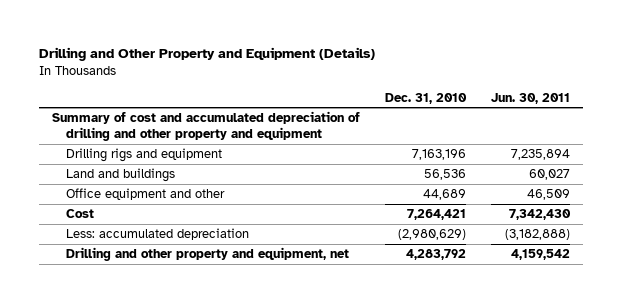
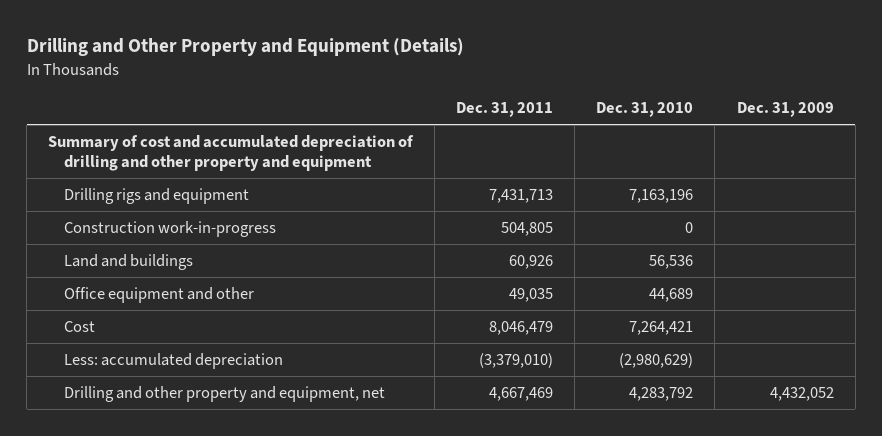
- | Dec. 31, 2010 | Jun. 30, 2011
+ | Dec. 31, 2011 | Dec. 31, 2010 | Dec. 31, 2009
+ Construction work-in-progress | 504,805 | 0 |

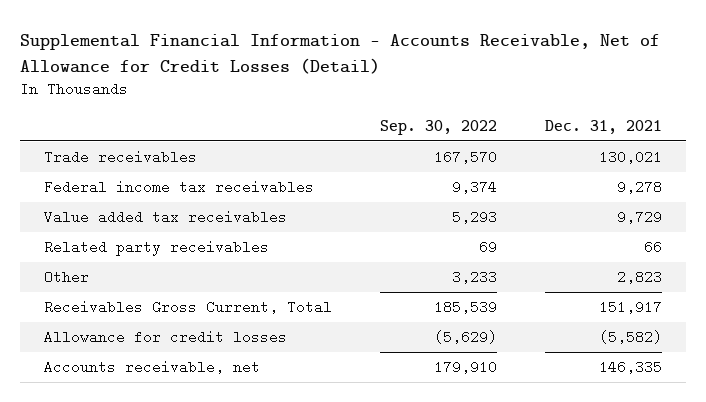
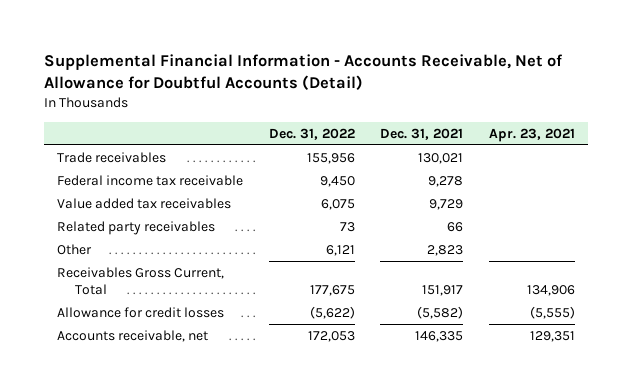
- Supplemental Financial Information - Accounts Receivable, Net of Allowance for Credit Losses (Detail)
+ Supplemental Financial Information - Accounts Receivable, Net of Allowance for Doubtful Accounts (Detail)
- | Sep. 30, 2022 | Dec. 31, 2021
+ | Dec. 31, 2022 | Dec. 31, 2021 | Apr. 23, 2021
- Federal income tax receivables | 9,374 | 9,278
+ Federal income tax receivable | 9,450 | 9,278 |

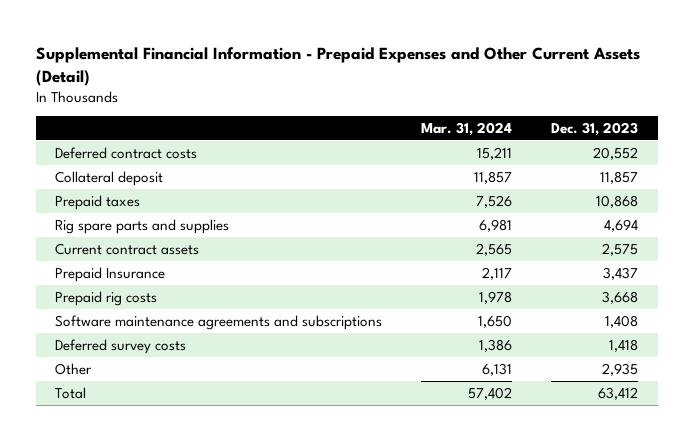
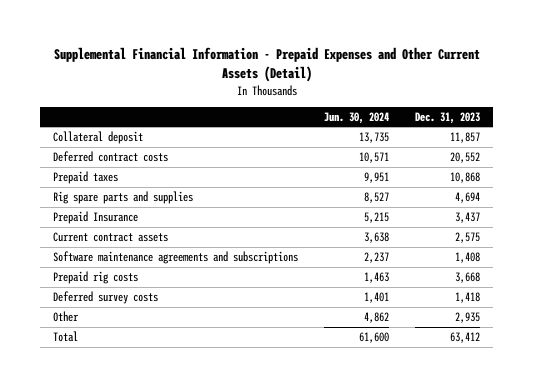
- | Mar. 31, 2024 | Dec. 31, 2023
+ | Jun. 30, 2024 | Dec. 31, 2023
moved down: Deferred contract costs | 10,571 | 20,552
moved down: Current contract assets | 3,638 | 2,575
moved down: Prepaid rig costs | 1,463 | 3,668

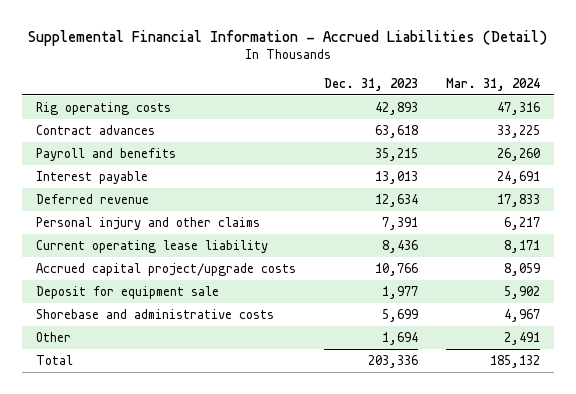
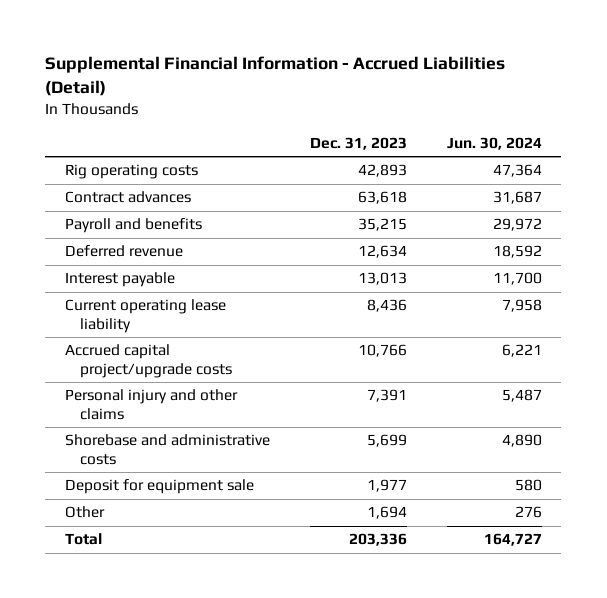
- | Dec. 31, 2023 | Mar. 31, 2024
+ | Dec. 31, 2023 | Jun. 30, 2024
moved down: Interest payable | 13,013 | 11,700
moved down: Personal injury and other claims | 7,391 | 5,487
moved down: Deposit for equipment sale | 1,977 | 580

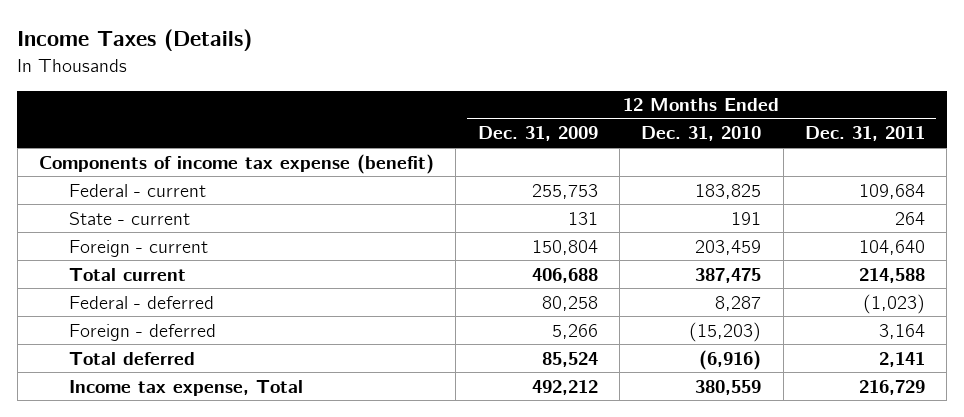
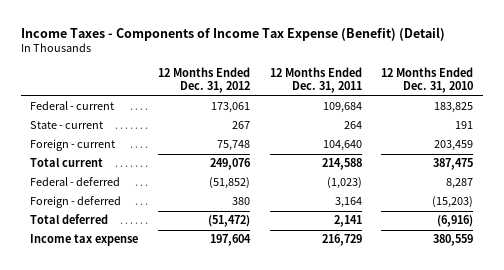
- Income Taxes (Details)
+ Income Taxes - Components of Income Tax Expense (Benefit) (Detail)
- | 12 Months Ended Dec. 31, 2009 | 12 Months Ended Dec. 31, 2010 | 12 Months Ended Dec. 31, 2011
+ | 12 Months Ended Dec. 31, 2012 | 12 Months Ended Dec. 31, 2011 | 12 Months Ended Dec. 31, 2010
- Components of income tax expense (benefit)
- Income tax expense, Total | 492,212 | 380,559 | 216,729
+ Income tax expense | 197,604 | 216,729 | 380,559

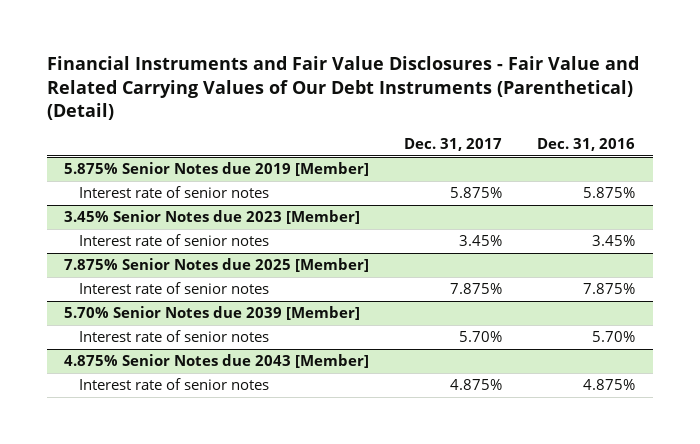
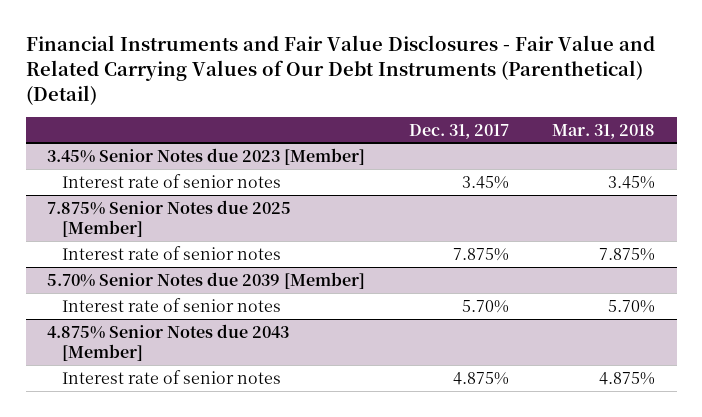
- | Dec. 31, 2017 | Dec. 31, 2016
+ | Dec. 31, 2017 | Mar. 31, 2018
- 5.875% Senior Notes due 2019 [Member]
- Interest rate of senior notes | 5.875% | 5.875%

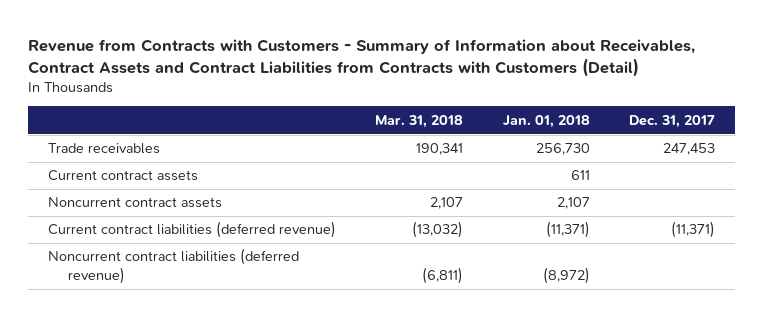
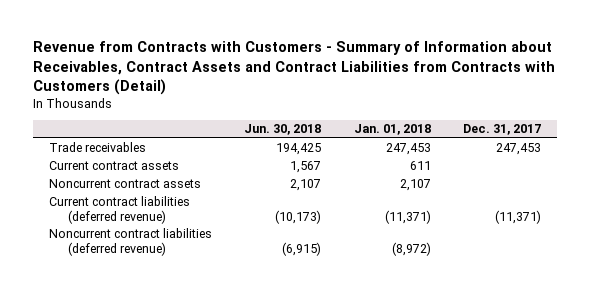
- | Mar. 31, 2018 | Jan. 01, 2018 | Dec. 31, 2017
+ | Jun. 30, 2018 | Jan. 01, 2018 | Dec. 31, 2017
- Trade receivables | 190,341 | 256,730 | 247,453
+ Trade receivables | 194,425 | 247,453 | 247,453

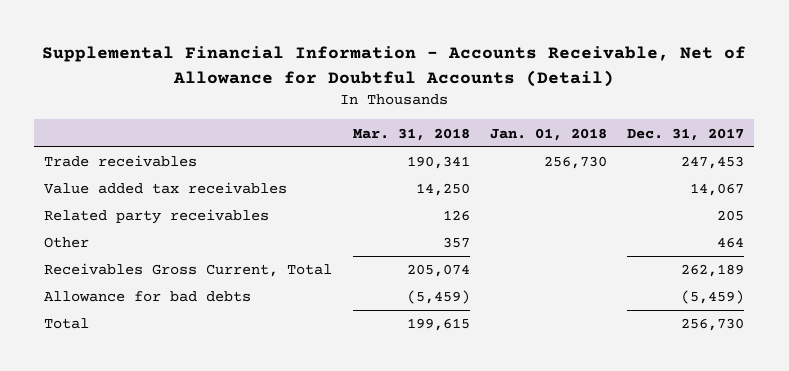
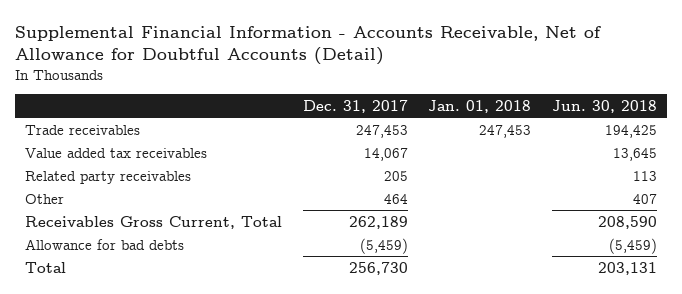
- | Mar. 31, 2018 | Jan. 01, 2018 | Dec. 31, 2017
+ | Dec. 31, 2017 | Jan. 01, 2018 | Jun. 30, 2018
- Trade receivables | 190,341 | 256,730 | 247,453
+ Trade receivables | 247,453 | 247,453 | 194,425

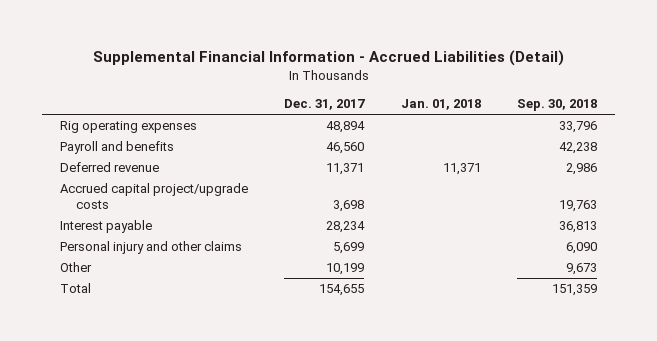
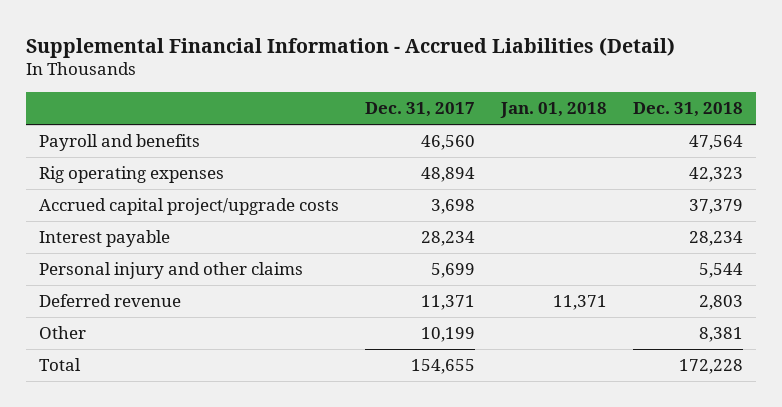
- | Dec. 31, 2017 | Jan. 01, 2018 | Sep. 30, 2018
+ | Dec. 31, 2017 | Jan. 01, 2018 | Dec. 31, 2018
moved down: Rig operating expenses | 48,894 | | 42,323
moved down: Deferred revenue | 11,371 | 11,371 | 2,803

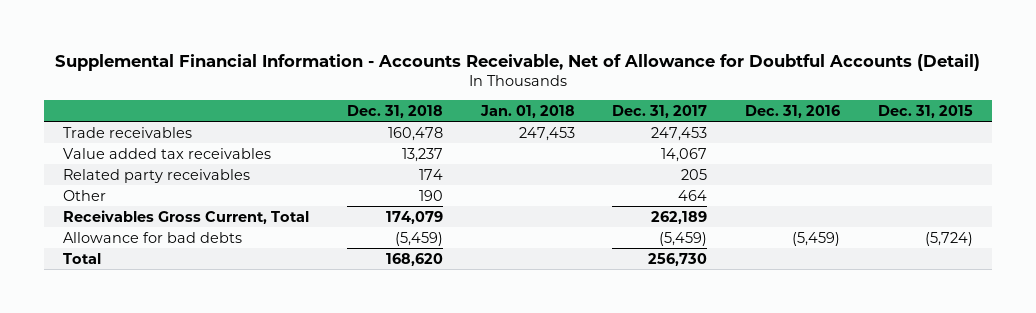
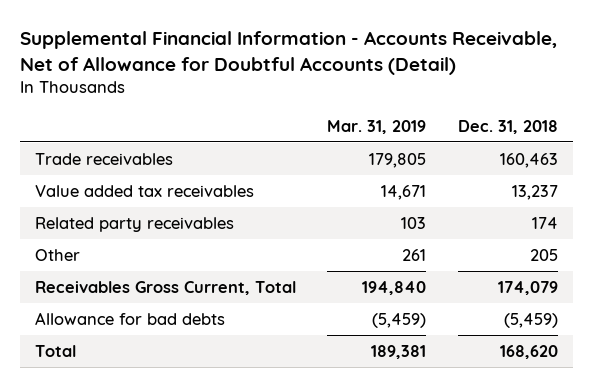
- | Dec. 31, 2018 | Jan. 01, 2018 | Dec. 31, 2017 | Dec. 31, 2016 | Dec. 31, 2015
+ | Mar. 31, 2019 | Dec. 31, 2018
- Trade receivables | 160,478 | 247,453 | 247,453 | |
+ Trade receivables | 179,805 | 160,463
- Other | 190 | | 464 | |
+ Other | 261 | 205

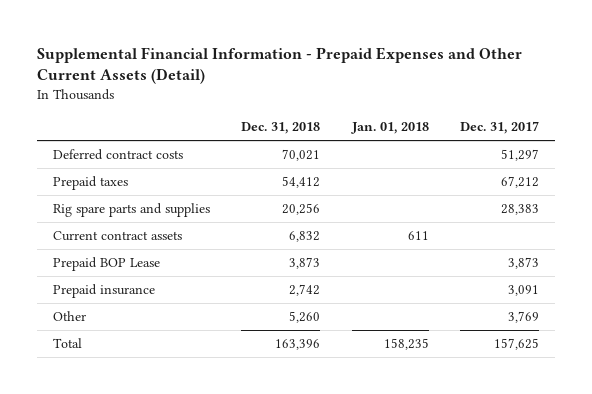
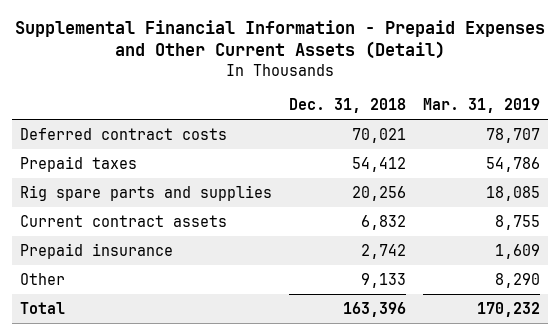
- | Dec. 31, 2018 | Jan. 01, 2018 | Dec. 31, 2017
+ | Dec. 31, 2018 | Mar. 31, 2019
- Prepaid BOP Lease | 3,873 | | 3,873
- Other | 5,260 | | 3,769
+ Other | 9,133 | 8,290

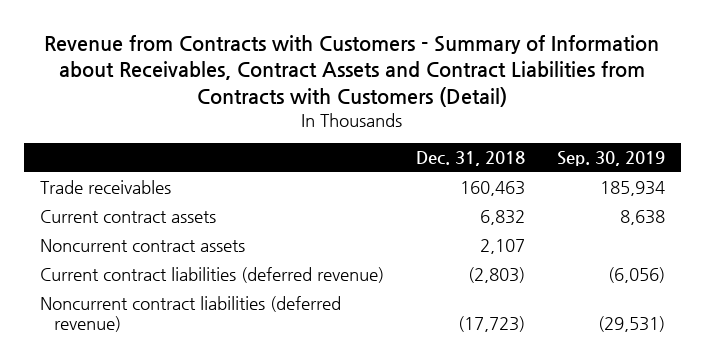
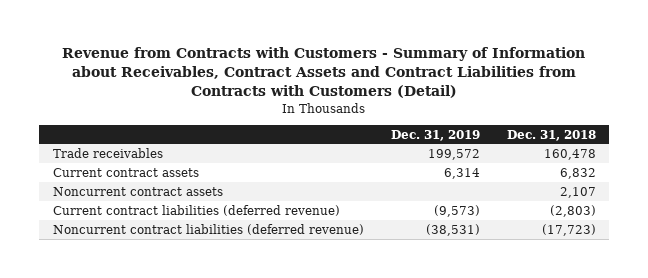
- | Dec. 31, 2018 | Sep. 30, 2019
+ | Dec. 31, 2019 | Dec. 31, 2018
- Trade receivables | 160,463 | 185,934
+ Trade receivables | 199,572 | 160,478

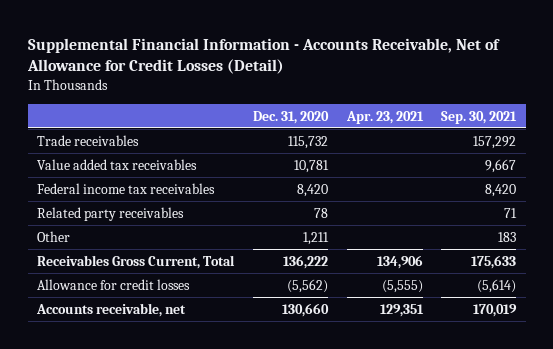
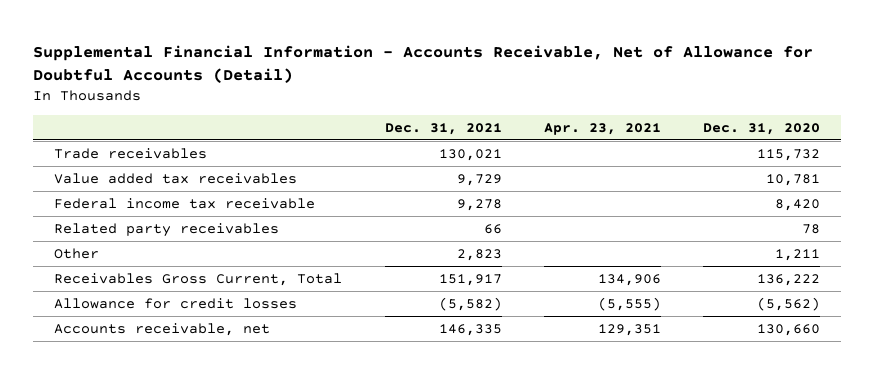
- Supplemental Financial Information - Accounts Receivable, Net of Allowance for Credit Losses (Detail)
+ Supplemental Financial Information - Accounts Receivable, Net of Allowance for Doubtful Accounts (Detail)
- | Dec. 31, 2020 | Apr. 23, 2021 | Sep. 30, 2021
+ | Dec. 31, 2021 | Apr. 23, 2021 | Dec. 31, 2020
- Federal income tax receivables | 8,420 | | 8,420
+ Federal income tax receivable | 9,278 | | 8,420

